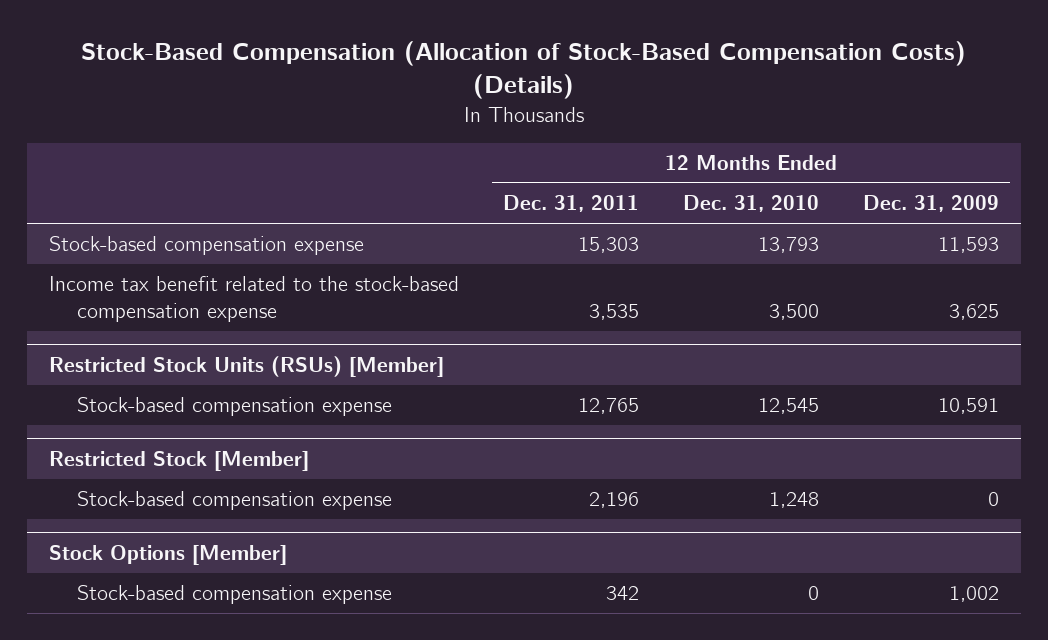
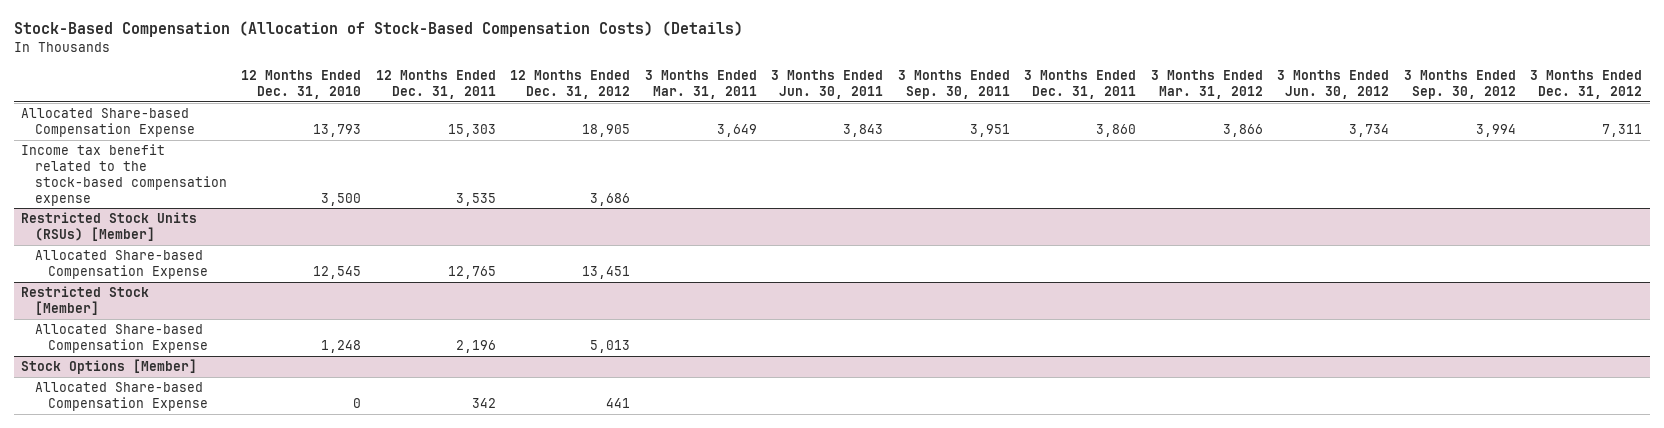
- | 12 Months Ended Dec. 31, 2011 | 12 Months Ended Dec. 31, 2010 | 12 Months Ended Dec. 31, 2009
+ | 12 Months Ended Dec. 31, 2010 | 12 Months Ended Dec. 31, 2011 | 12 Months Ended Dec. 31, 2012 | 3 Months Ended Mar. 31, 2011 | 3 Months Ended Jun. 30, 2011 | 3 Months Ended Sep. 30, 2011 | 3 Months Ended Dec. 31, 2011 | 3 Months Ended Mar. 31, 2012 | 3 Months Ended Jun. 30, 2012 | 3 Months Ended Sep. 30, 2012 | 3 Months Ended Dec. 31, 2012
- Stock-based compensation expense | 15,303 | 13,793 | 11,593
+ Allocated Share-based Compensation Expense | 13,793 | 15,303 | 18,905 | 3,649 | 3,843 | 3,951 | 3,860 | 3,866 | 3,734 | 3,994 | 7,311
@ Restricted Stock Units (RSUs) [Member]
- Stock-based compensation expense | 12,765 | 12,545 | 10,591
+ Allocated Share-based Compensation Expense | 12,545 | 12,765 | 13,451 | | | | | | | |
@ Restricted Stock [Member]
- Stock-based compensation expense | 2,196 | 1,248 | 0
+ Allocated Share-based Compensation Expense | 1,248 | 2,196 | 5,013 | | | | | | | |
@ Stock Options [Member]
- Stock-based compensation expense | 342 | 0 | 1,002
+ Allocated Share-based Compensation Expense | 0 | 342 | 441 | | | | | | | |

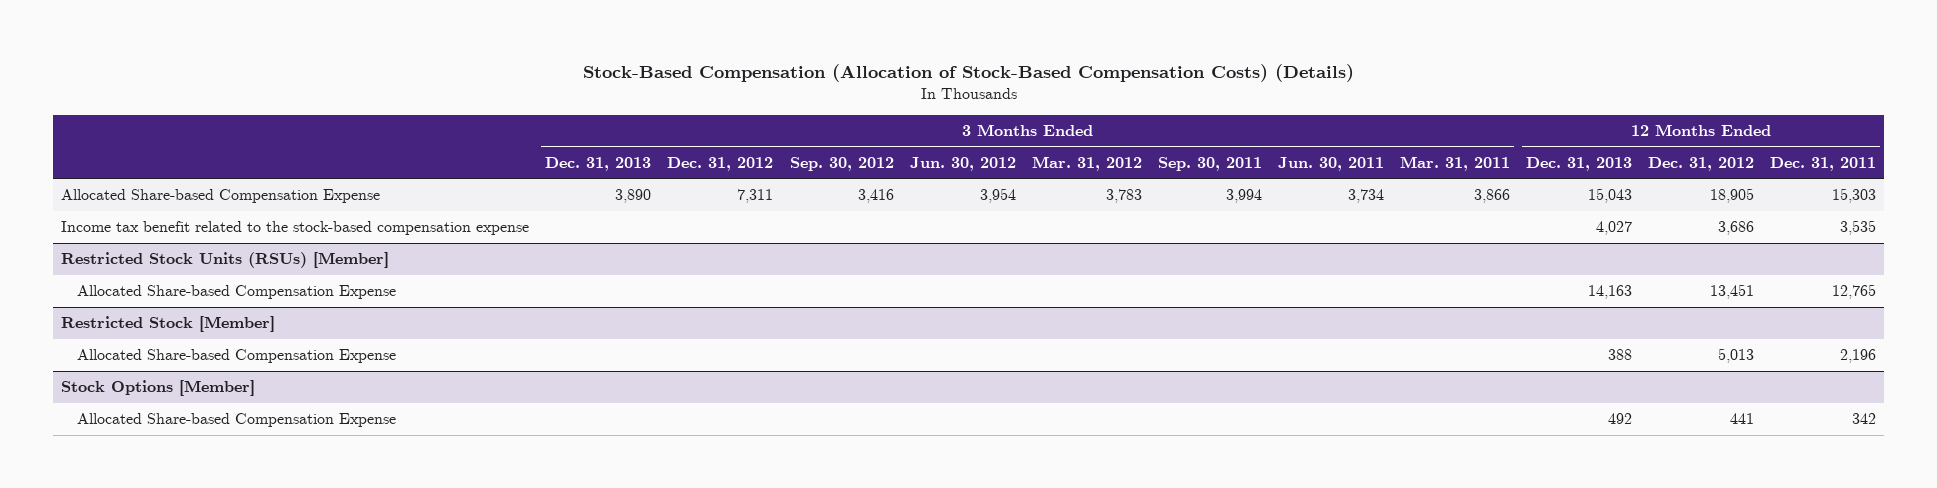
- | 12 Months Ended Dec. 31, 2010 | 12 Months Ended Dec. 31, 2011 | 12 Months Ended Dec. 31, 2012 | 3 Months Ended Mar. 31, 2011 | 3 Months Ended Jun. 30, 2011 | 3 Months Ended Sep. 30, 2011 | 3 Months Ended Dec. 31, 2011 | 3 Months Ended Mar. 31, 2012 | 3 Months Ended Jun. 30, 2012 | 3 Months Ended Sep. 30, 2012 | 3 Months Ended Dec. 31, 2012
+ | 3 Months Ended Dec. 31, 2013 | 3 Months Ended Dec. 31, 2012 | 3 Months Ended Sep. 30, 2012 | 3 Months Ended Jun. 30, 2012 | 3 Months Ended Mar. 31, 2012 | 3 Months Ended Sep. 30, 2011 | 3 Months Ended Jun. 30, 2011 | 3 Months Ended Mar. 31, 2011 | 12 Months Ended Dec. 31, 2013 | 12 Months Ended Dec. 31, 2012 | 12 Months Ended Dec. 31, 2011
- Allocated Share-based Compensation Expense | 13,793 | 15,303 | 18,905 | 3,649 | 3,843 | 3,951 | 3,860 | 3,866 | 3,734 | 3,994 | 7,311
+ Allocated Share-based Compensation Expense | 3,890 | 7,311 | 3,416 | 3,954 | 3,783 | 3,994 | 3,734 | 3,866 | 15,043 | 18,905 | 15,303

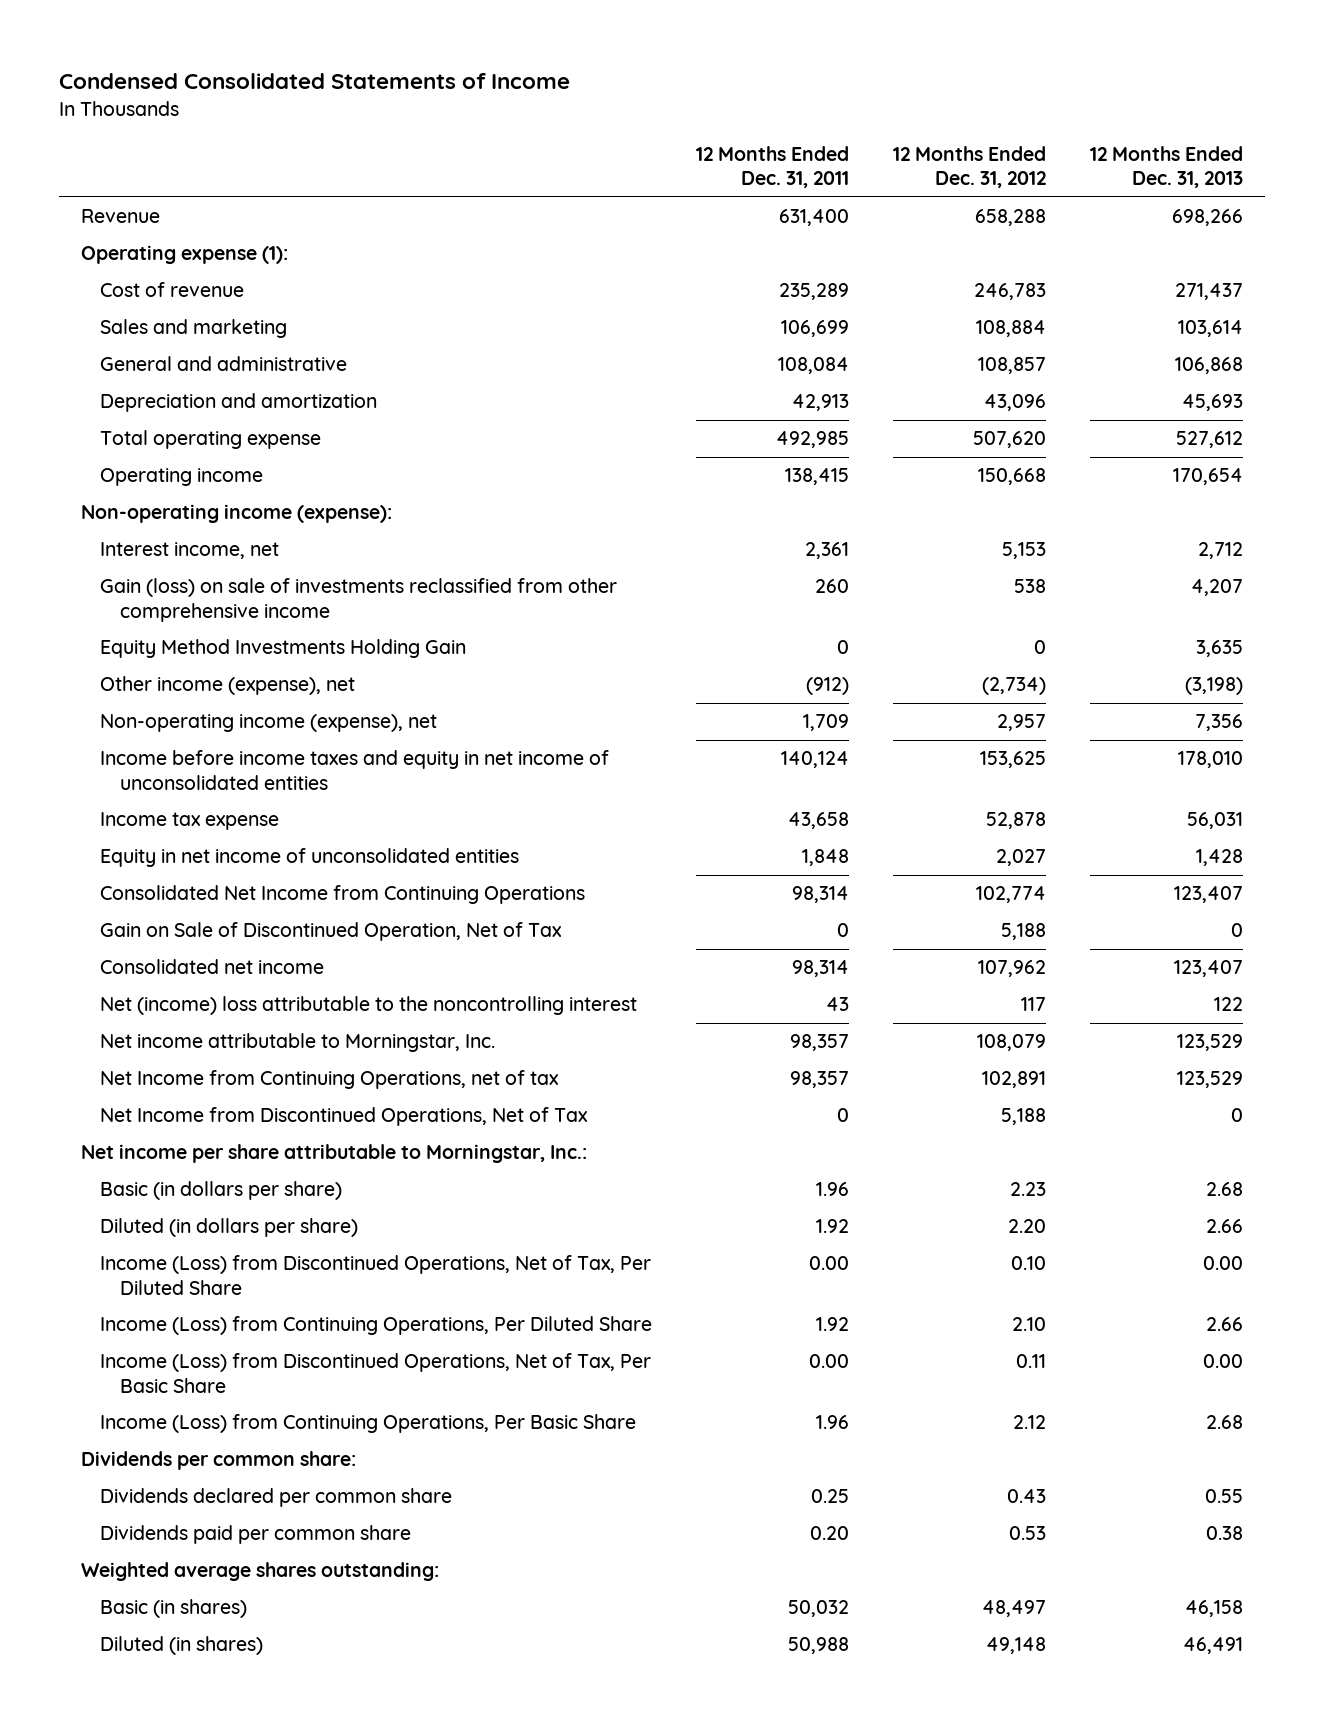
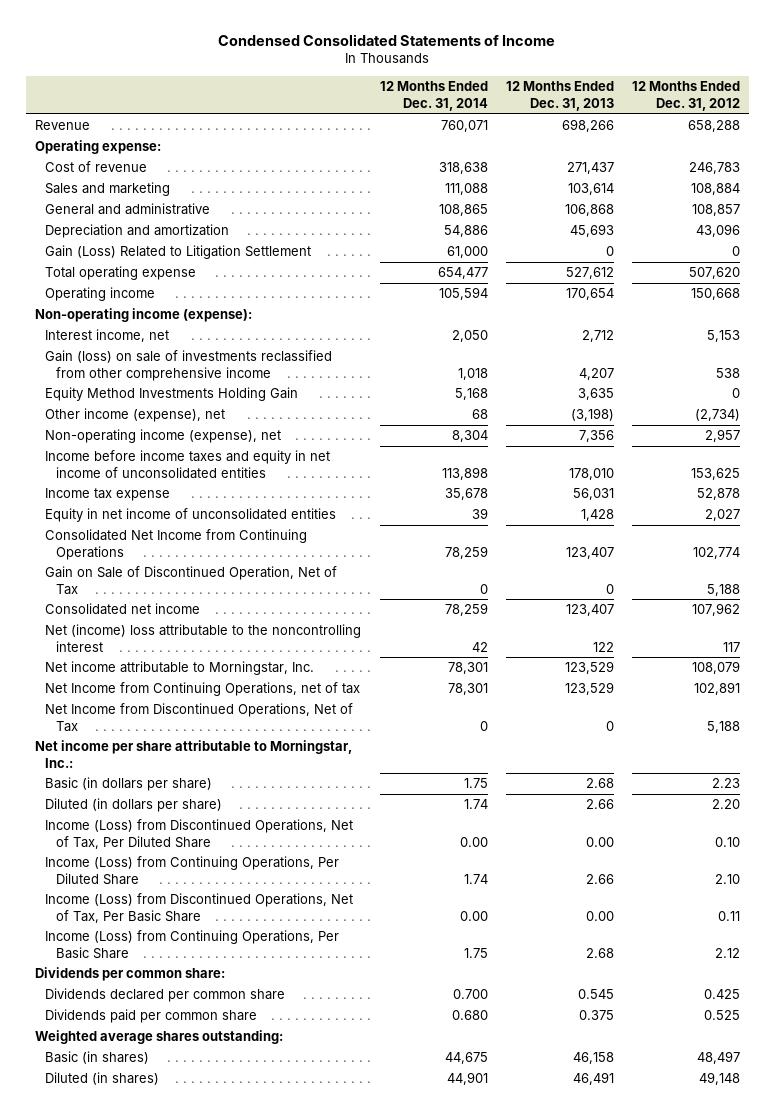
- | 12 Months Ended Dec. 31, 2011 | 12 Months Ended Dec. 31, 2012 | 12 Months Ended Dec. 31, 2013
+ | 12 Months Ended Dec. 31, 2014 | 12 Months Ended Dec. 31, 2013 | 12 Months Ended Dec. 31, 2012
- Operating expense (1):
+ Operating expense:
+ Gain (Loss) Related to Litigation Settlement | 61,000 | 0 | 0
- Dividends declared per common share | 0.25 | 0.43 | 0.55
- Dividends paid per common share | 0.20 | 0.53 | 0.38
+ Dividends declared per common share | 0.700 | 0.545 | 0.425
+ Dividends paid per common share | 0.680 | 0.375 | 0.525

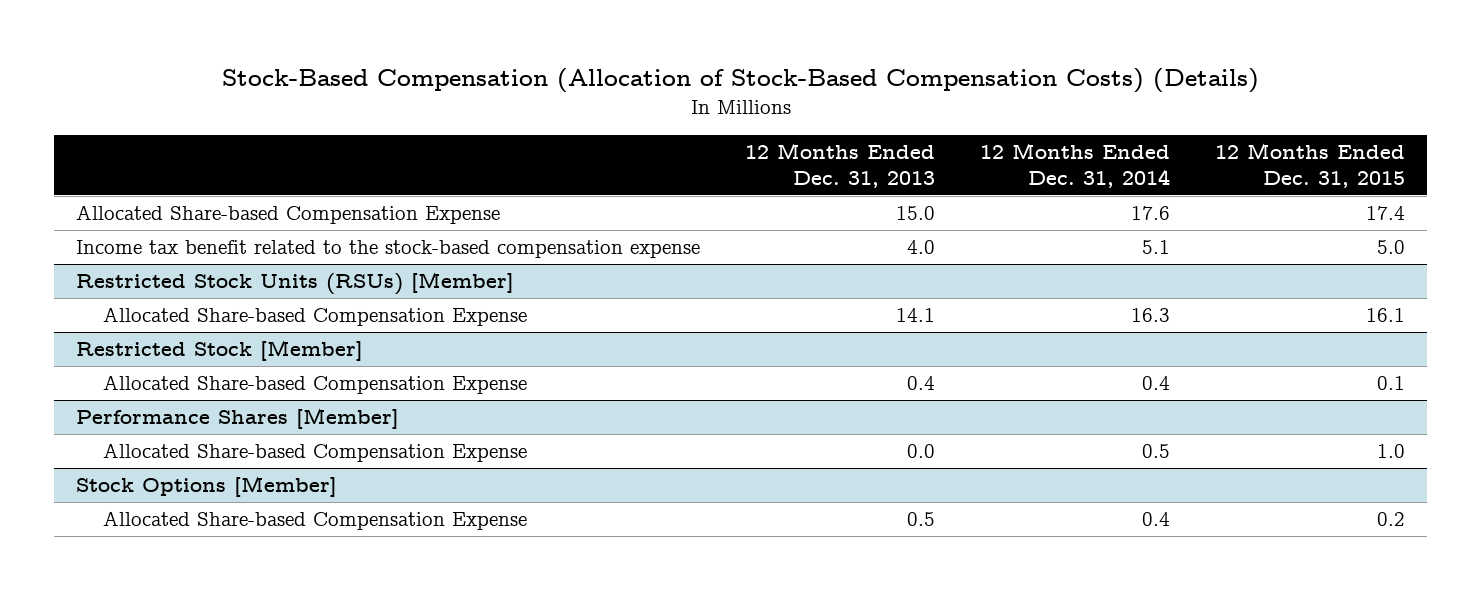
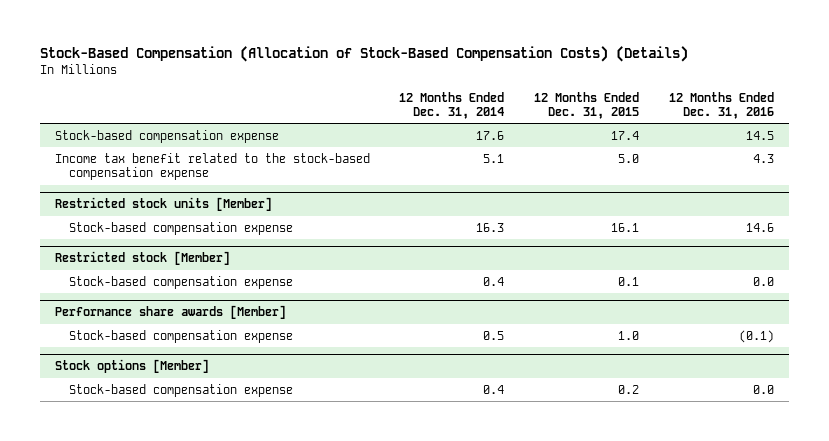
- | 12 Months Ended Dec. 31, 2013 | 12 Months Ended Dec. 31, 2014 | 12 Months Ended Dec. 31, 2015
+ | 12 Months Ended Dec. 31, 2014 | 12 Months Ended Dec. 31, 2015 | 12 Months Ended Dec. 31, 2016
- Allocated Share-based Compensation Expense | 15.0 | 17.6 | 17.4
+ Stock-based compensation expense | 17.6 | 17.4 | 14.5
- Restricted Stock Units (RSUs) [Member]
- Allocated Share-based Compensation Expense | 14.1 | 16.3 | 16.1
- Restricted Stock [Member]
- Allocated Share-based Compensation Expense | 0.4 | 0.4 | 0.1
- Performance Shares [Member]
- Allocated Share-based Compensation Expense | 0.0 | 0.5 | 1.0
- Stock Options [Member]
- Allocated Share-based Compensation Expense | 0.5 | 0.4 | 0.2
+ Restricted stock units [Member]
+ Stock-based compensation expense | 16.3 | 16.1 | 14.6
+ Restricted stock [Member]
+ Stock-based compensation expense | 0.4 | 0.1 | 0.0
+ Performance share awards [Member]
+ Stock-based compensation expense | 0.5 | 1.0 | (0.1)
+ Stock options [Member]
+ Stock-based compensation expense | 0.4 | 0.2 | 0.0

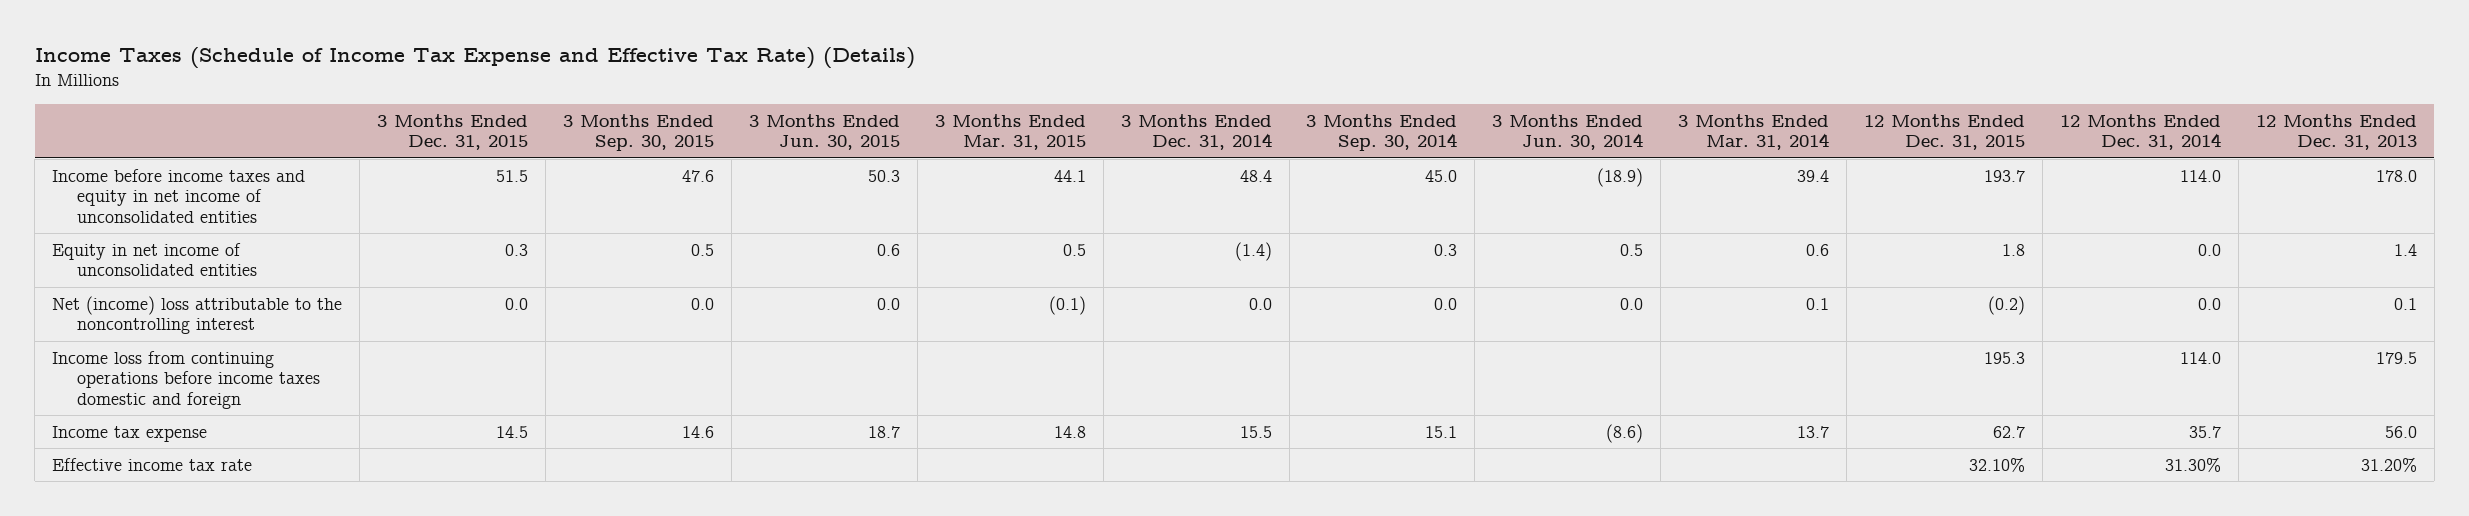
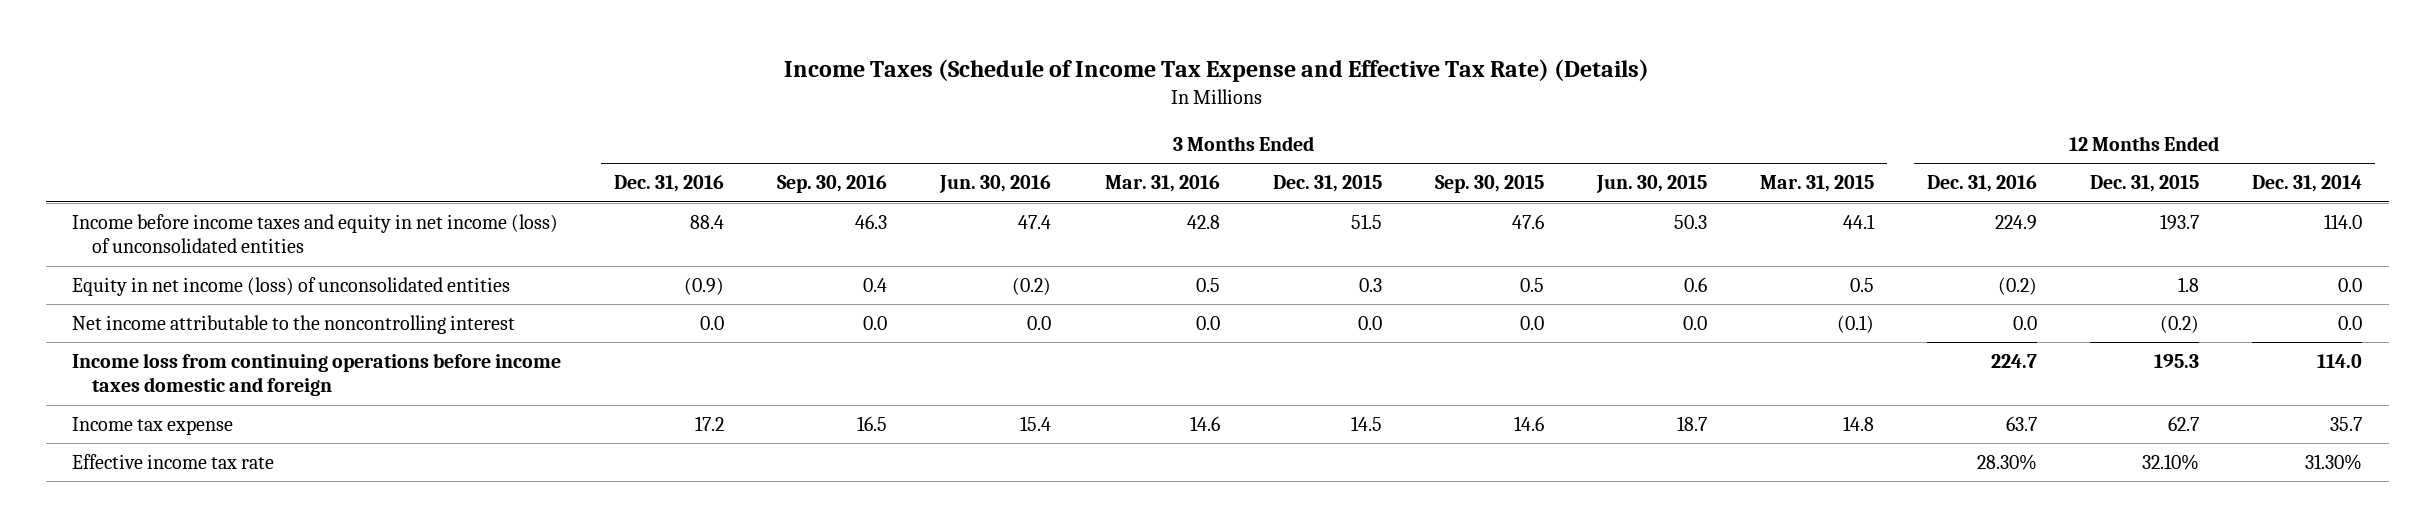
- | 3 Months Ended Dec. 31, 2015 | 3 Months Ended Sep. 30, 2015 | 3 Months Ended Jun. 30, 2015 | 3 Months Ended Mar. 31, 2015 | 3 Months Ended Dec. 31, 2014 | 3 Months Ended Sep. 30, 2014 | 3 Months Ended Jun. 30, 2014 | 3 Months Ended Mar. 31, 2014 | 12 Months Ended Dec. 31, 2015 | 12 Months Ended Dec. 31, 2014 | 12 Months Ended Dec. 31, 2013
+ | 3 Months Ended Dec. 31, 2016 | 3 Months Ended Sep. 30, 2016 | 3 Months Ended Jun. 30, 2016 | 3 Months Ended Mar. 31, 2016 | 3 Months Ended Dec. 31, 2015 | 3 Months Ended Sep. 30, 2015 | 3 Months Ended Jun. 30, 2015 | 3 Months Ended Mar. 31, 2015 | 12 Months Ended Dec. 31, 2016 | 12 Months Ended Dec. 31, 2015 | 12 Months Ended Dec. 31, 2014
- Income before income taxes and equity in net income of unconsolidated entities | 51.5 | 47.6 | 50.3 | 44.1 | 48.4 | 45.0 | (18.9) | 39.4 | 193.7 | 114.0 | 178.0
- Equity in net income of unconsolidated entities | 0.3 | 0.5 | 0.6 | 0.5 | (1.4) | 0.3 | 0.5 | 0.6 | 1.8 | 0.0 | 1.4
- Net (income) loss attributable to the noncontrolling interest | 0.0 | 0.0 | 0.0 | (0.1) | 0.0 | 0.0 | 0.0 | 0.1 | (0.2) | 0.0 | 0.1
+ Income before income taxes and equity in net income (loss) of unconsolidated entities | 88.4 | 46.3 | 47.4 | 42.8 | 51.5 | 47.6 | 50.3 | 44.1 | 224.9 | 193.7 | 114.0
+ Equity in net income (loss) of unconsolidated entities | (0.9) | 0.4 | (0.2) | 0.5 | 0.3 | 0.5 | 0.6 | 0.5 | (0.2) | 1.8 | 0.0
+ Net income attributable to the noncontrolling interest | 0.0 | 0.0 | 0.0 | 0.0 | 0.0 | 0.0 | 0.0 | (0.1) | 0.0 | (0.2) | 0.0

